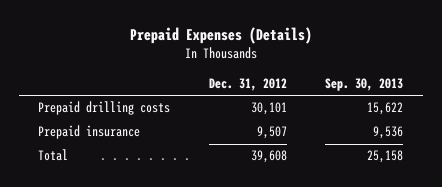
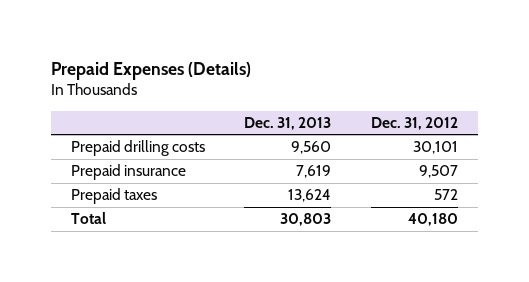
- | Dec. 31, 2012 | Sep. 30, 2013
+ | Dec. 31, 2013 | Dec. 31, 2012
- Total | 39,608 | 25,158
+ Prepaid taxes | 13,624 | 572
+ Total | 30,803 | 40,180

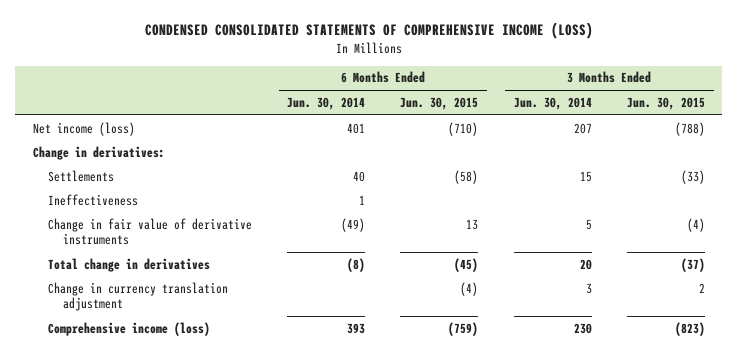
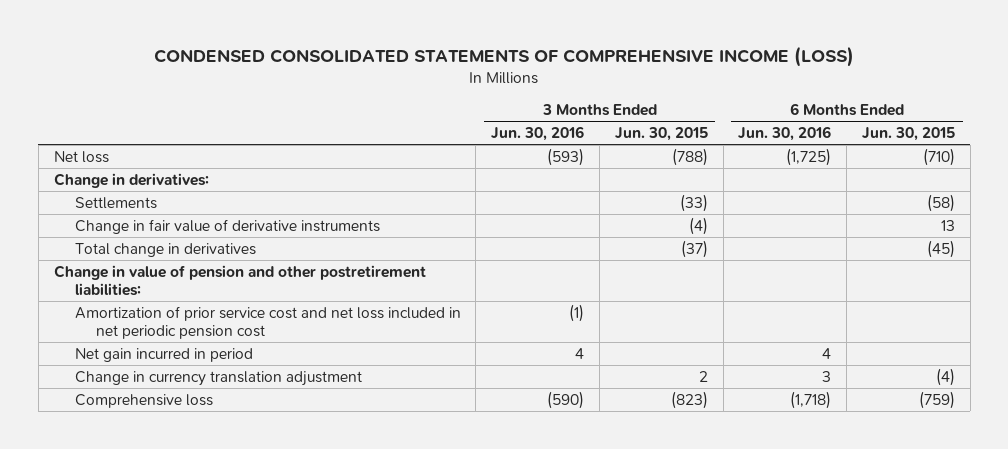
- | 6 Months Ended Jun. 30, 2014 | 6 Months Ended Jun. 30, 2015 | 3 Months Ended Jun. 30, 2014 | 3 Months Ended Jun. 30, 2015
+ | 3 Months Ended Jun. 30, 2016 | 3 Months Ended Jun. 30, 2015 | 6 Months Ended Jun. 30, 2016 | 6 Months Ended Jun. 30, 2015
- Net income (loss) | 401 | (710) | 207 | (788)
+ Net loss | (593) | (788) | (1,725) | (710)
- Ineffectiveness | 1 | | |
+ Change in value of pension and other postretirement liabilities:
+ Amortization of prior service cost and net loss included in net periodic pension cost | (1) | | |
+ Net gain incurred in period | 4 | | 4 |
- Comprehensive income (loss) | 393 | (759) | 230 | (823)
+ Comprehensive loss | (590) | (823) | (1,718) | (759)

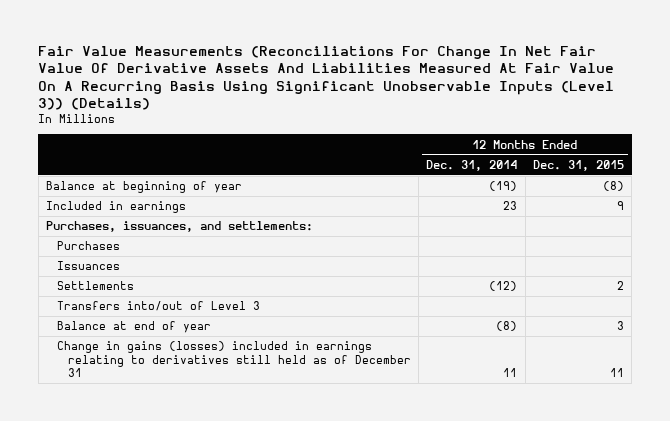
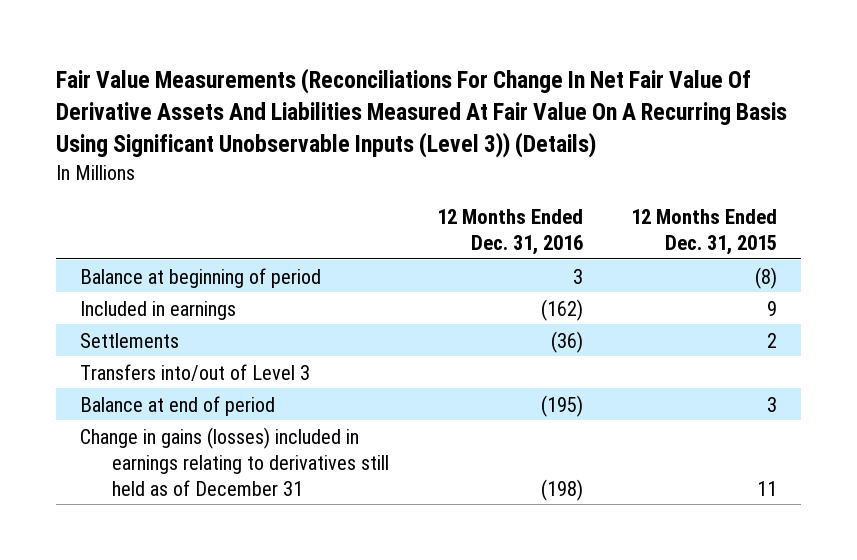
- | 12 Months Ended Dec. 31, 2014 | 12 Months Ended Dec. 31, 2015
+ | 12 Months Ended Dec. 31, 2016 | 12 Months Ended Dec. 31, 2015
- Balance at beginning of year | (19) | (8)
+ Balance at beginning of period | 3 | (8)
- Purchases, issuances, and settlements:
- Purchases
- Issuances
- Balance at end of year | (8) | 3
+ Balance at end of period | (195) | 3

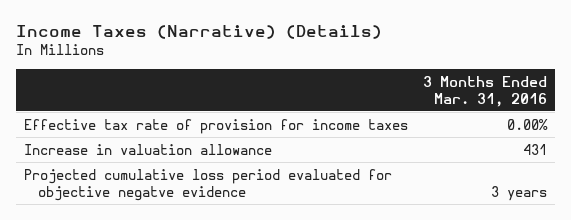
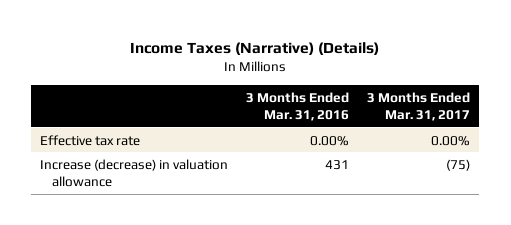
- | 3 Months Ended Mar. 31, 2016
+ | 3 Months Ended Mar. 31, 2016 | 3 Months Ended Mar. 31, 2017
- Effective tax rate of provision for income taxes | 0.00%
- Increase in valuation allowance | 431
- Projected cumulative loss period evaluated for objective negatve evidence | 3 years
+ Effective tax rate | 0.00% | 0.00%
+ Increase (decrease) in valuation allowance | 431 | (75)

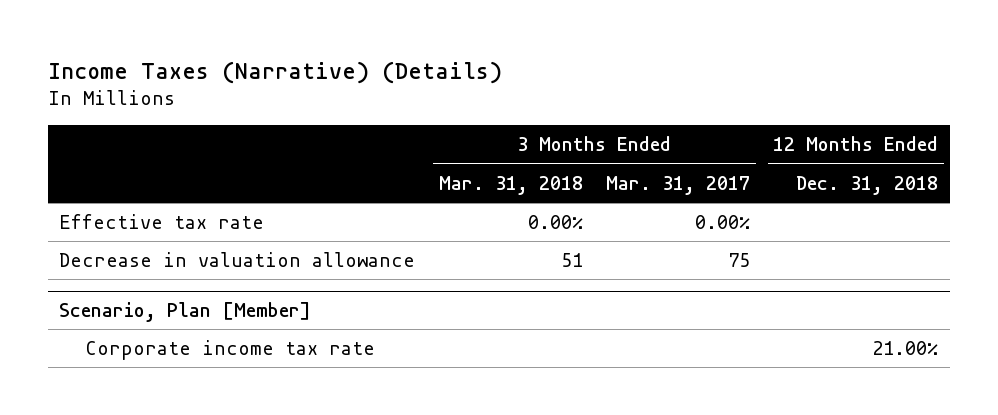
- | 3 Months Ended Mar. 31, 2016 | 3 Months Ended Mar. 31, 2017
+ | 3 Months Ended Mar. 31, 2018 | 3 Months Ended Mar. 31, 2017 | 12 Months Ended Dec. 31, 2018
- Increase (decrease) in valuation allowance | 431 | (75)
+ Decrease in valuation allowance | 51 | 75 |
+ Scenario, Plan [Member]
+ Corporate income tax rate | | | 21.00%

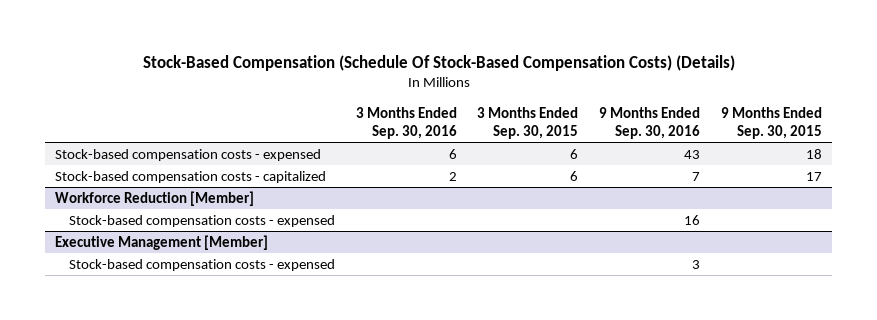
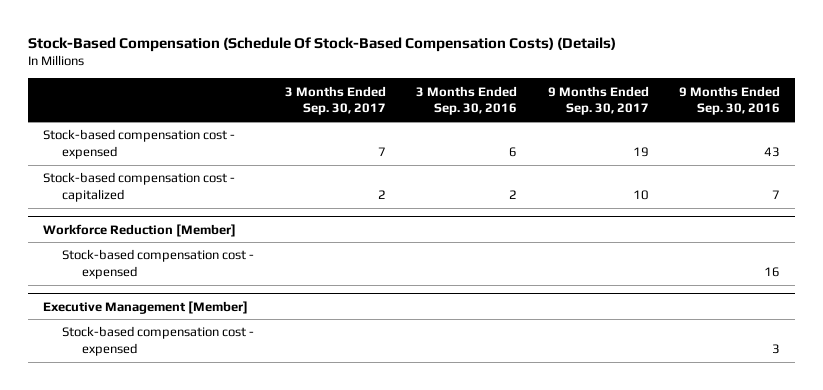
- | 3 Months Ended Sep. 30, 2016 | 3 Months Ended Sep. 30, 2015 | 9 Months Ended Sep. 30, 2016 | 9 Months Ended Sep. 30, 2015
+ | 3 Months Ended Sep. 30, 2017 | 3 Months Ended Sep. 30, 2016 | 9 Months Ended Sep. 30, 2017 | 9 Months Ended Sep. 30, 2016
- Stock-based compensation costs - expensed | 6 | 6 | 43 | 18
- Stock-based compensation costs - capitalized | 2 | 6 | 7 | 17
+ Stock-based compensation cost - expensed | 7 | 6 | 19 | 43
+ Stock-based compensation cost - capitalized | 2 | 2 | 10 | 7
@ Workforce Reduction [Member]
- Stock-based compensation costs - expensed | | | 16 |
+ Stock-based compensation cost - expensed | | | | 16
@ Executive Management [Member]
- Stock-based compensation costs - expensed | | | 3 |
+ Stock-based compensation cost - expensed | | | | 3

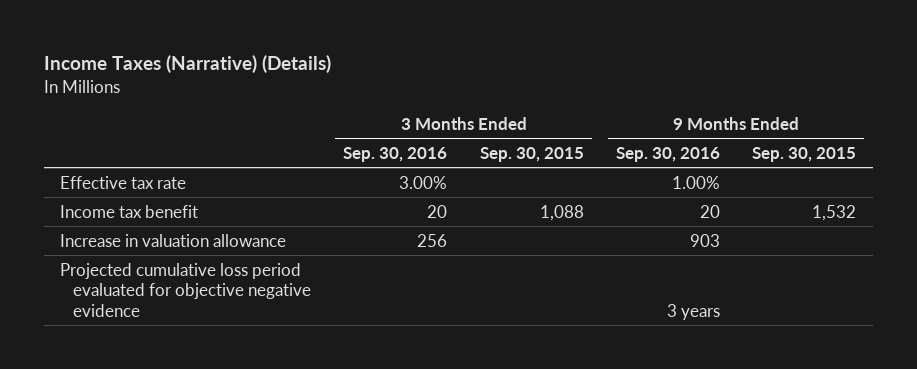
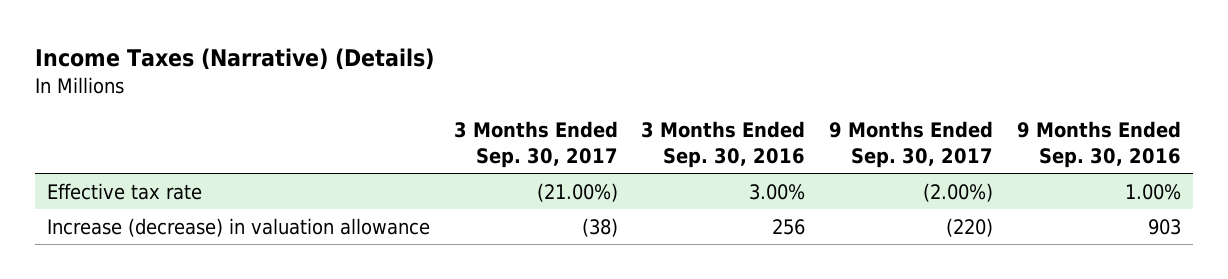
- | 3 Months Ended Sep. 30, 2016 | 3 Months Ended Sep. 30, 2015 | 9 Months Ended Sep. 30, 2016 | 9 Months Ended Sep. 30, 2015
+ | 3 Months Ended Sep. 30, 2017 | 3 Months Ended Sep. 30, 2016 | 9 Months Ended Sep. 30, 2017 | 9 Months Ended Sep. 30, 2016
- Income tax benefit | 20 | 1,088 | 20 | 1,532
- Increase in valuation allowance | 256 | | 903 |
- Projected cumulative loss period evaluated for objective negative evidence | | | 3 years |
+ Increase (decrease) in valuation allowance | (38) | 256 | (220) | 903

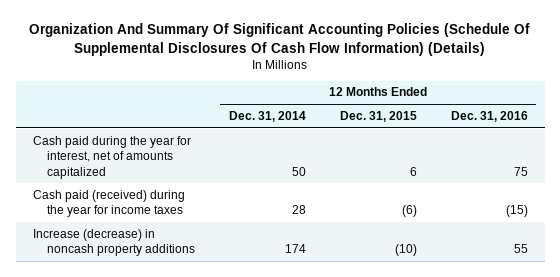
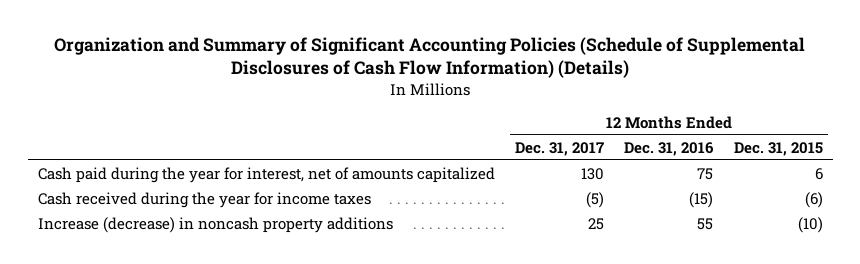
- Organization And Summary Of Significant Accounting Policies (Schedule Of Supplemental Disclosures Of Cash Flow Information) (Details)
+ Organization and Summary of Significant Accounting Policies (Schedule of Supplemental Disclosures of Cash Flow Information) (Details)
- | 12 Months Ended Dec. 31, 2014 | 12 Months Ended Dec. 31, 2015 | 12 Months Ended Dec. 31, 2016
+ | 12 Months Ended Dec. 31, 2017 | 12 Months Ended Dec. 31, 2016 | 12 Months Ended Dec. 31, 2015
- Cash paid (received) during the year for income taxes | 28 | (6) | (15)
+ Cash received during the year for income taxes | (5) | (15) | (6)

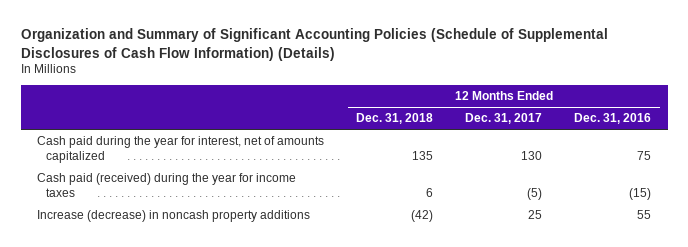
- | 12 Months Ended Dec. 31, 2017 | 12 Months Ended Dec. 31, 2016 | 12 Months Ended Dec. 31, 2015
+ | 12 Months Ended Dec. 31, 2018 | 12 Months Ended Dec. 31, 2017 | 12 Months Ended Dec. 31, 2016
- Cash received during the year for income taxes | (5) | (15) | (6)
+ Cash paid (received) during the year for income taxes | 6 | (5) | (15)

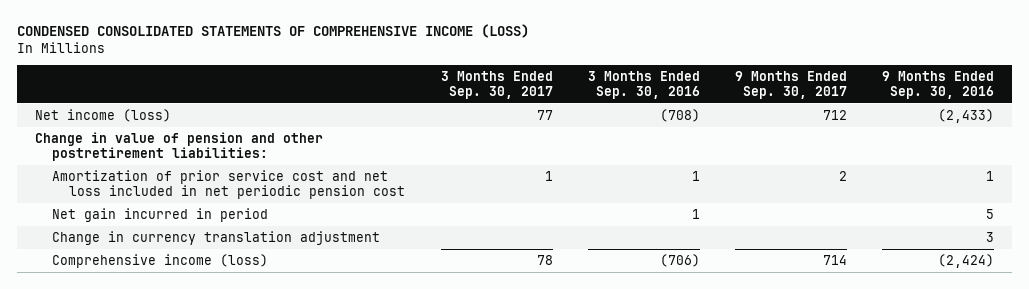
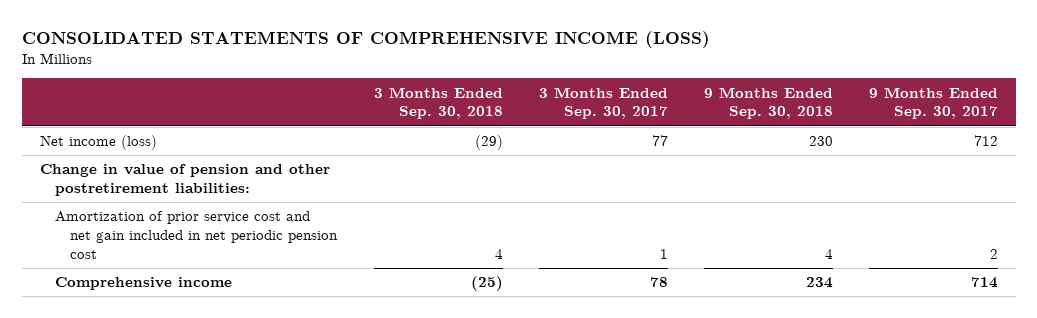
- CONDENSED CONSOLIDATED STATEMENTS OF COMPREHENSIVE INCOME (LOSS)
+ CONSOLIDATED STATEMENTS OF COMPREHENSIVE INCOME (LOSS)
- | 3 Months Ended Sep. 30, 2017 | 3 Months Ended Sep. 30, 2016 | 9 Months Ended Sep. 30, 2017 | 9 Months Ended Sep. 30, 2016
+ | 3 Months Ended Sep. 30, 2018 | 3 Months Ended Sep. 30, 2017 | 9 Months Ended Sep. 30, 2018 | 9 Months Ended Sep. 30, 2017
- Amortization of prior service cost and net loss included in net periodic pension cost | 1 | 1 | 2 | 1
- Net gain incurred in period | | 1 | | 5
- Change in currency translation adjustment | | | | 3
- Comprehensive income (loss) | 78 | (706) | 714 | (2,424)
+ Amortization of prior service cost and net gain included in net periodic pension cost | 4 | 1 | 4 | 2
+ Comprehensive income | (25) | 78 | 234 | 714

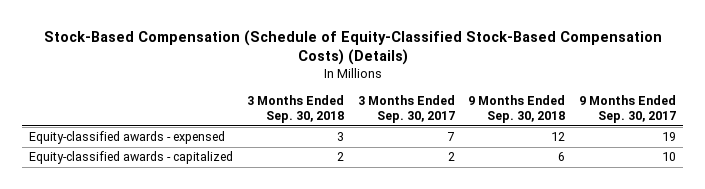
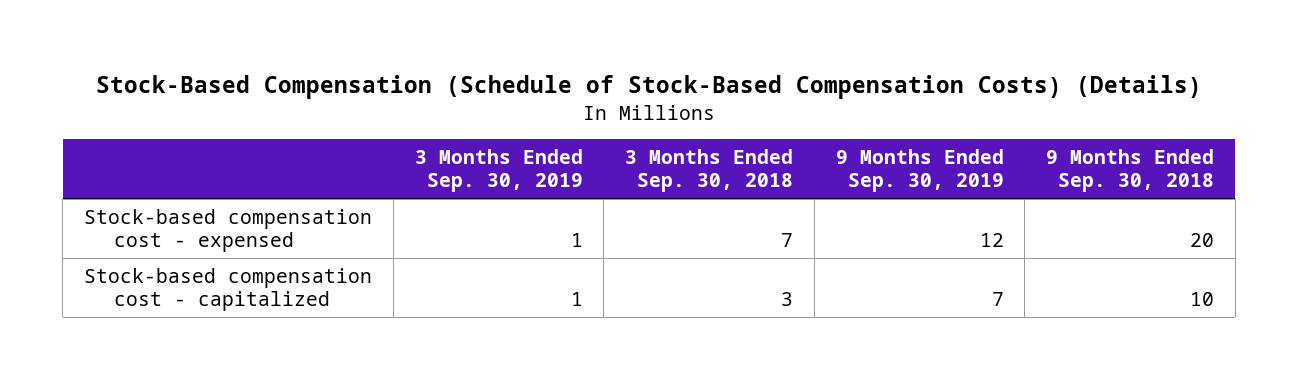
- Stock-Based Compensation (Schedule of Equity-Classified Stock-Based Compensation Costs) (Details)
+ Stock-Based Compensation (Schedule of Stock-Based Compensation Costs) (Details)
- | 3 Months Ended Sep. 30, 2018 | 3 Months Ended Sep. 30, 2017 | 9 Months Ended Sep. 30, 2018 | 9 Months Ended Sep. 30, 2017
+ | 3 Months Ended Sep. 30, 2019 | 3 Months Ended Sep. 30, 2018 | 9 Months Ended Sep. 30, 2019 | 9 Months Ended Sep. 30, 2018
- Equity-classified awards - expensed | 3 | 7 | 12 | 19
- Equity-classified awards - capitalized | 2 | 2 | 6 | 10
+ Stock-based compensation cost - expensed | 1 | 7 | 12 | 20
+ Stock-based compensation cost - capitalized | 1 | 3 | 7 | 10

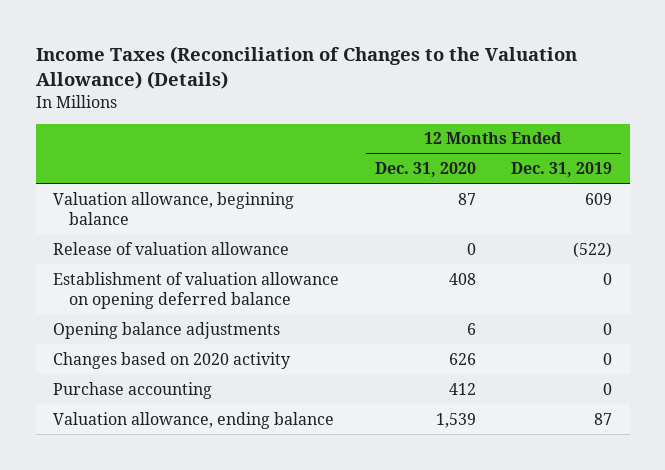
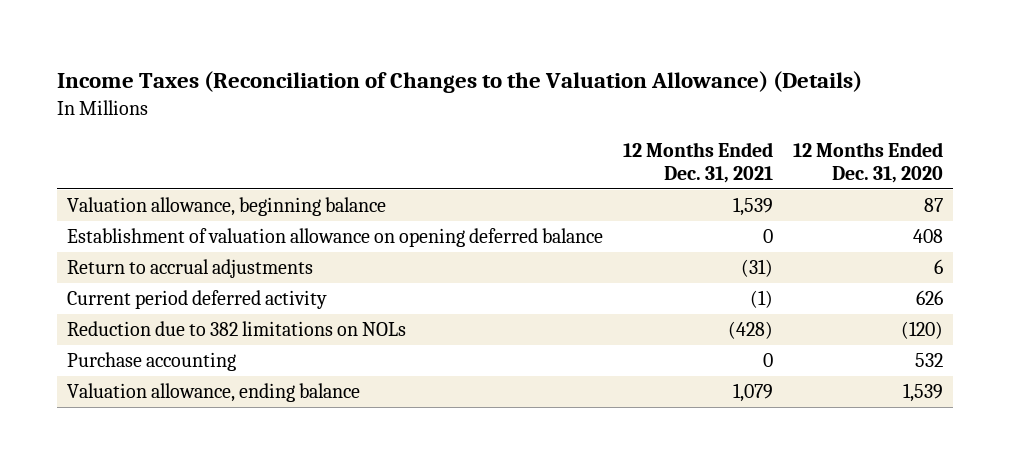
- | 12 Months Ended Dec. 31, 2020 | 12 Months Ended Dec. 31, 2019
+ | 12 Months Ended Dec. 31, 2021 | 12 Months Ended Dec. 31, 2020
- Release of valuation allowance | 0 | (522)
- Opening balance adjustments | 6 | 0
- Changes based on 2020 activity | 626 | 0
- Purchase accounting | 412 | 0
+ Return to accrual adjustments | (31) | 6
+ Current period deferred activity | (1) | 626
+ Reduction due to 382 limitations on NOLs | (428) | (120)
+ Purchase accounting | 0 | 532

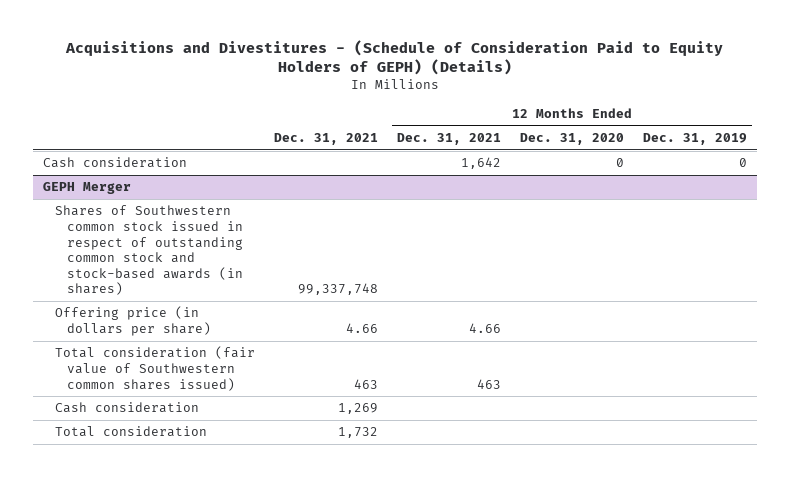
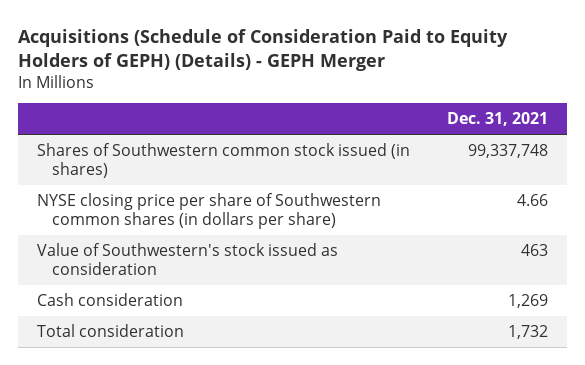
- Acquisitions and Divestitures - (Schedule of Consideration Paid to Equity Holders of GEPH) (Details)
+ Acquisitions (Schedule of Consideration Paid to Equity Holders of GEPH) (Details) - GEPH Merger
- | Dec. 31, 2021 | 12 Months Ended Dec. 31, 2021 | 12 Months Ended Dec. 31, 2020 | 12 Months Ended Dec. 31, 2019
+ | Dec. 31, 2021
- Cash consideration | | 1,642 | 0 | 0
- GEPH Merger
- Shares of Southwestern common stock issued in respect of outstanding common stock and stock-based awards (in shares) | 99,337,748 | | |
- Offering price (in dollars per share) | 4.66 | 4.66 | |
- Total consideration (fair value of Southwestern common shares issued) | 463 | 463 | |
+ Shares of Southwestern common stock issued (in shares) | 99,337,748
+ NYSE closing price per share of Southwestern common shares (in dollars per share) | 4.66
+ Value of Southwestern's stock issued as consideration | 463

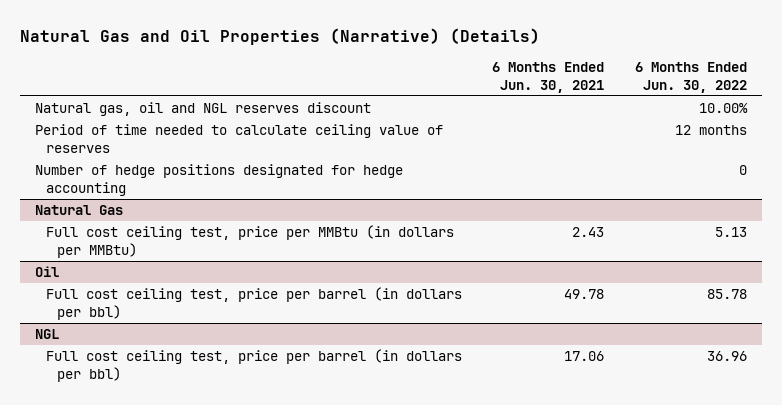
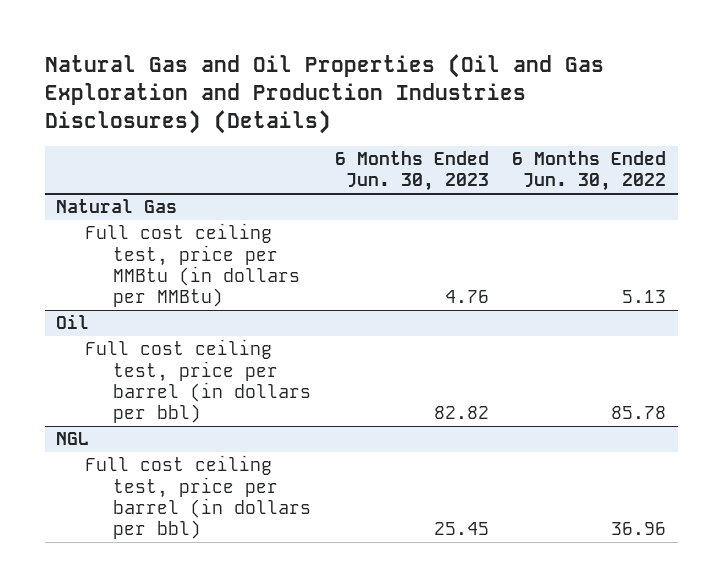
- Natural Gas and Oil Properties (Narrative) (Details)
+ Natural Gas and Oil Properties (Oil and Gas Exploration and Production Industries Disclosures) (Details)
- | 6 Months Ended Jun. 30, 2021 | 6 Months Ended Jun. 30, 2022
+ | 6 Months Ended Jun. 30, 2023 | 6 Months Ended Jun. 30, 2022
- Natural gas, oil and NGL reserves discount | | 10.00%
- Period of time needed to calculate ceiling value of reserves | | 12 months
- Number of hedge positions designated for hedge accounting | | 0

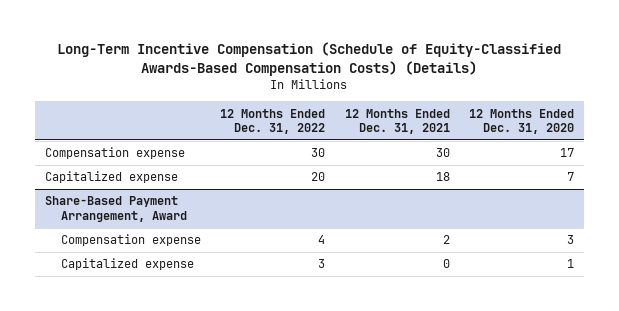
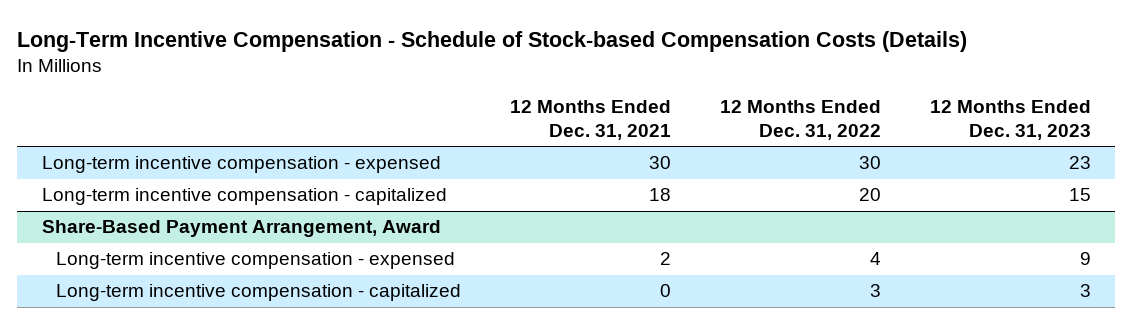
- Long-Term Incentive Compensation (Schedule of Equity-Classified Awards-Based Compensation Costs) (Details)
+ Long-Term Incentive Compensation - Schedule of Stock-based Compensation Costs (Details)
- | 12 Months Ended Dec. 31, 2022 | 12 Months Ended Dec. 31, 2021 | 12 Months Ended Dec. 31, 2020
+ | 12 Months Ended Dec. 31, 2021 | 12 Months Ended Dec. 31, 2022 | 12 Months Ended Dec. 31, 2023
- Compensation expense | 30 | 30 | 17
- Capitalized expense | 20 | 18 | 7
+ Long-term incentive compensation - expensed | 30 | 30 | 23
+ Long-term incentive compensation - capitalized | 18 | 20 | 15
@ Share-Based Payment Arrangement, Award
- Compensation expense | 4 | 2 | 3
- Capitalized expense | 3 | 0 | 1
+ Long-term incentive compensation - expensed | 2 | 4 | 9
+ Long-term incentive compensation - capitalized | 0 | 3 | 3

